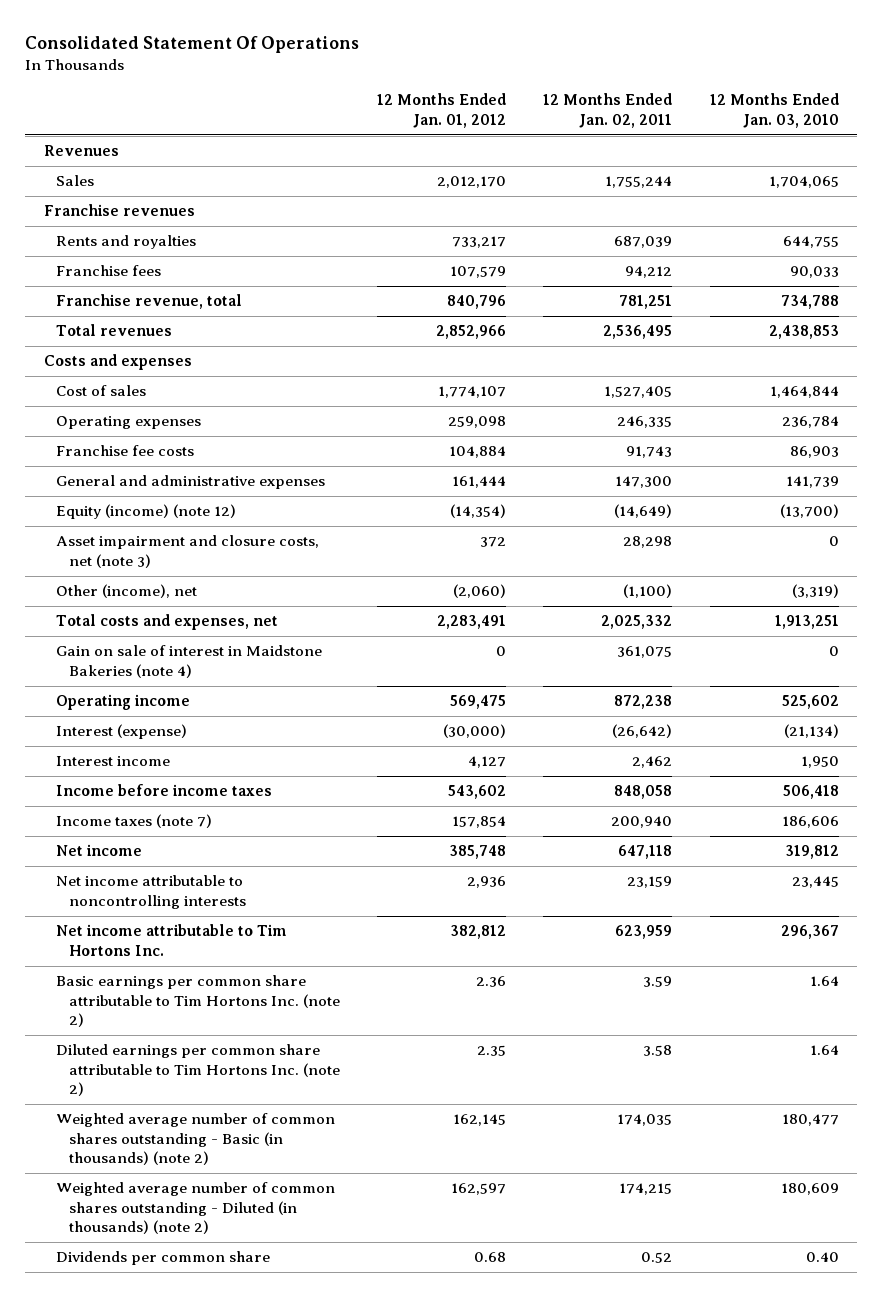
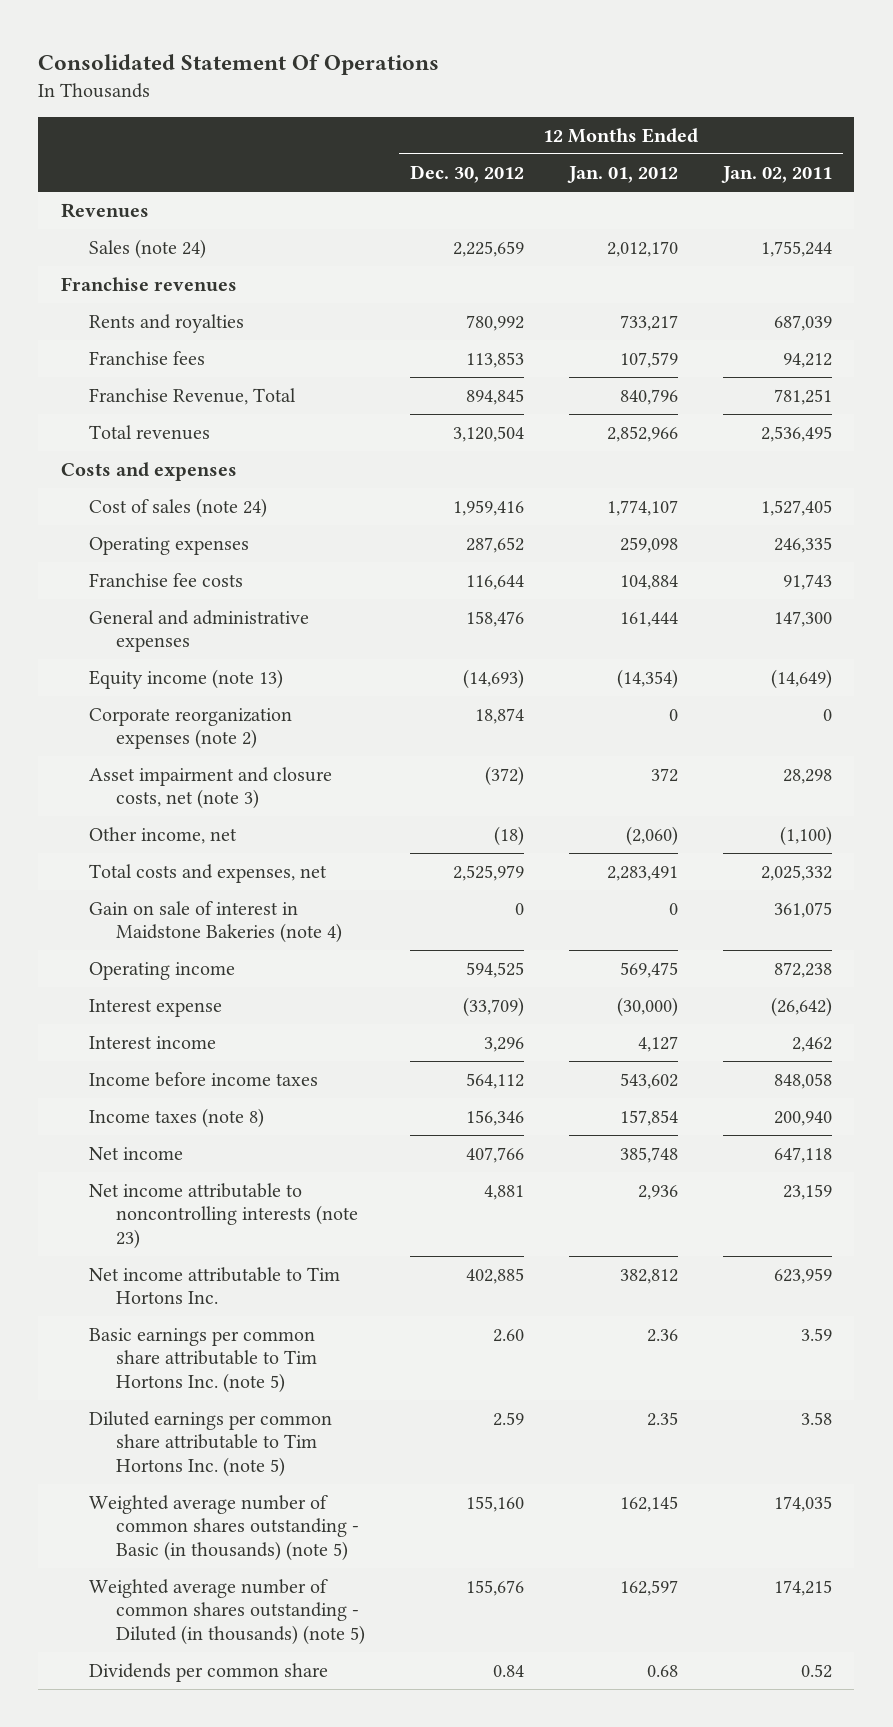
- | 12 Months Ended Jan. 01, 2012 | 12 Months Ended Jan. 02, 2011 | 12 Months Ended Jan. 03, 2010
+ | 12 Months Ended Dec. 30, 2012 | 12 Months Ended Jan. 01, 2012 | 12 Months Ended Jan. 02, 2011
- Sales | 2,012,170 | 1,755,244 | 1,704,065
+ Sales (note 24) | 2,225,659 | 2,012,170 | 1,755,244
- Franchise revenue, total | 840,796 | 781,251 | 734,788
+ Franchise Revenue, Total | 894,845 | 840,796 | 781,251
- Cost of sales | 1,774,107 | 1,527,405 | 1,464,844
+ Cost of sales (note 24) | 1,959,416 | 1,774,107 | 1,527,405
- Equity (income) (note 12) | (14,354) | (14,649) | (13,700)
+ Equity income (note 13) | (14,693) | (14,354) | (14,649)
+ Corporate reorganization expenses (note 2) | 18,874 | 0 | 0
- Other (income), net | (2,060) | (1,100) | (3,319)
+ Other income, net | (18) | (2,060) | (1,100)
- Interest (expense) | (30,000) | (26,642) | (21,134)
+ Interest expense | (33,709) | (30,000) | (26,642)
- Income taxes (note 7) | 157,854 | 200,940 | 186,606
+ Income taxes (note 8) | 156,346 | 157,854 | 200,940
- Net income attributable to noncontrolling interests | 2,936 | 23,159 | 23,445
+ Net income attributable to noncontrolling interests (note 23) | 4,881 | 2,936 | 23,159
- Basic earnings per common share attributable to Tim Hortons Inc. (note 2) | 2.36 | 3.59 | 1.64
- Diluted earnings per common share attributable to Tim Hortons Inc. (note 2) | 2.35 | 3.58 | 1.64
- Weighted average number of common shares outstanding - Basic (in thousands) (note 2) | 162,145 | 174,035 | 180,477
- Weighted average number of common shares outstanding - Diluted (in thousands) (note 2) | 162,597 | 174,215 | 180,609
+ Basic earnings per common share attributable to Tim Hortons Inc. (note 5) | 2.60 | 2.36 | 3.59
+ Diluted earnings per common share attributable to Tim Hortons Inc. (note 5) | 2.59 | 2.35 | 3.58
+ Weighted average number of common shares outstanding - Basic (in thousands) (note 5) | 155,160 | 162,145 | 174,035
+ Weighted average number of common shares outstanding - Diluted (in thousands) (note 5) | 155,676 | 162,597 | 174,215

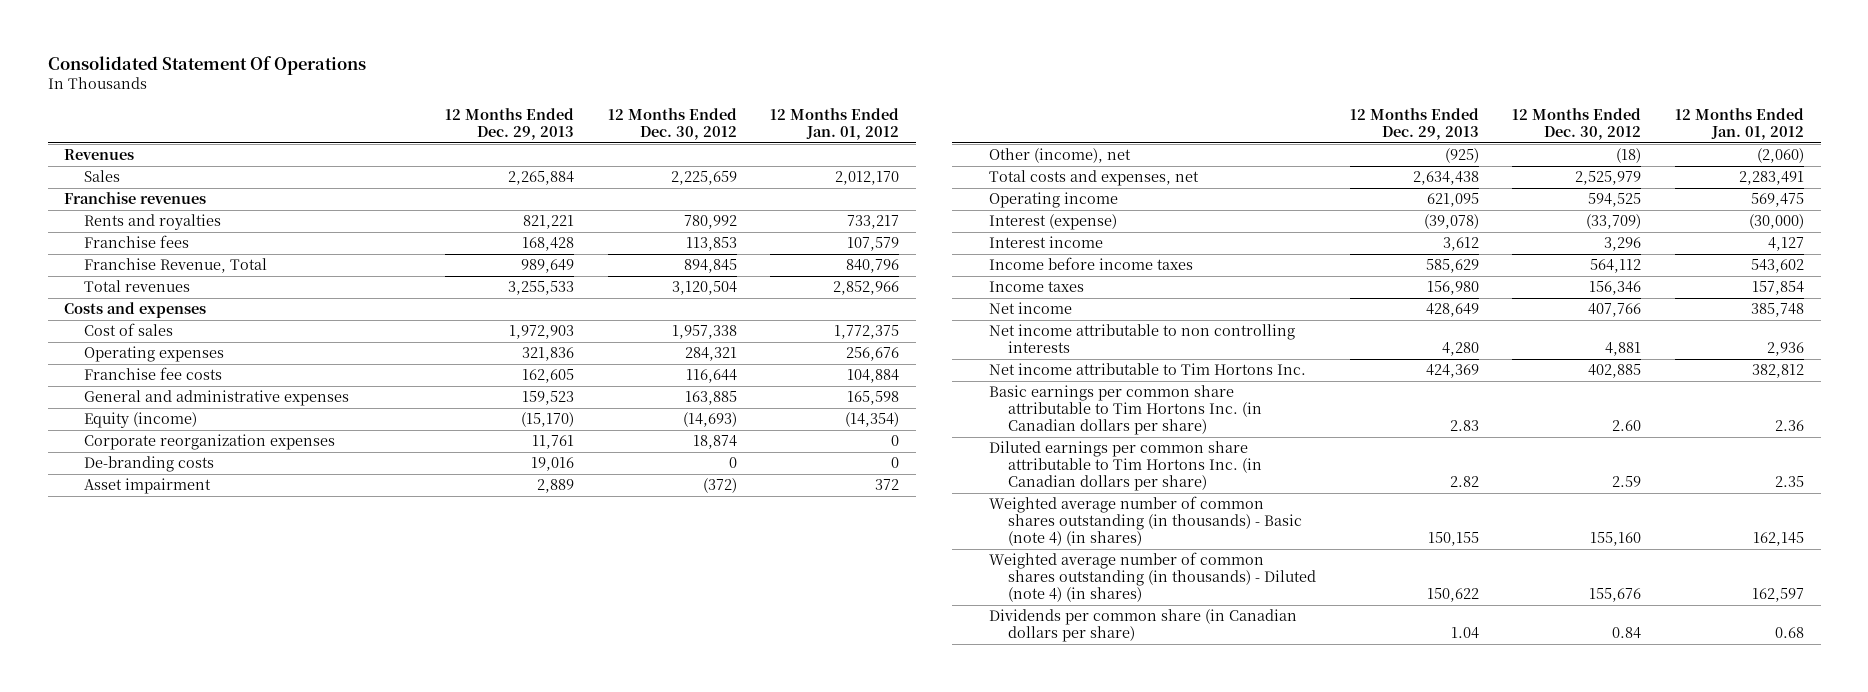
- | 12 Months Ended Dec. 30, 2012 | 12 Months Ended Jan. 01, 2012 | 12 Months Ended Jan. 02, 2011
+ | 12 Months Ended Dec. 29, 2013 | 12 Months Ended Dec. 30, 2012 | 12 Months Ended Jan. 01, 2012
- Sales (note 24) | 2,225,659 | 2,012,170 | 1,755,244
+ Sales | 2,265,884 | 2,225,659 | 2,012,170
- Cost of sales (note 24) | 1,959,416 | 1,774,107 | 1,527,405
- Operating expenses | 287,652 | 259,098 | 246,335
+ Cost of sales | 1,972,903 | 1,957,338 | 1,772,375
+ Operating expenses | 321,836 | 284,321 | 256,676
- General and administrative expenses | 158,476 | 161,444 | 147,300
- Equity income (note 13) | (14,693) | (14,354) | (14,649)
- Corporate reorganization expenses (note 2) | 18,874 | 0 | 0
- Asset impairment and closure costs, net (note 3) | (372) | 372 | 28,298
- Other income, net | (18) | (2,060) | (1,100)
+ General and administrative expenses | 159,523 | 163,885 | 165,598
+ Equity (income) | (15,170) | (14,693) | (14,354)
+ Corporate reorganization expenses | 11,761 | 18,874 | 0
+ De-branding costs | 19,016 | 0 | 0
+ Asset impairment | 2,889 | (372) | 372
+ Other (income), net | (925) | (18) | (2,060)
- Gain on sale of interest in Maidstone Bakeries (note 4) | 0 | 0 | 361,075
- Interest expense | (33,709) | (30,000) | (26,642)
+ Interest (expense) | (39,078) | (33,709) | (30,000)
- Income taxes (note 8) | 156,346 | 157,854 | 200,940
+ Income taxes | 156,980 | 156,346 | 157,854
- Net income attributable to noncontrolling interests (note 23) | 4,881 | 2,936 | 23,159
+ Net income attributable to non controlling interests | 4,280 | 4,881 | 2,936
- Basic earnings per common share attributable to Tim Hortons Inc. (note 5) | 2.60 | 2.36 | 3.59
- Diluted earnings per common share attributable to Tim Hortons Inc. (note 5) | 2.59 | 2.35 | 3.58
- Weighted average number of common shares outstanding - Basic (in thousands) (note 5) | 155,160 | 162,145 | 174,035
- Weighted average number of common shares outstanding - Diluted (in thousands) (note 5) | 155,676 | 162,597 | 174,215
- Dividends per common share | 0.84 | 0.68 | 0.52
+ Basic earnings per common share attributable to Tim Hortons Inc. (in Canadian dollars per share) | 2.83 | 2.60 | 2.36
+ Diluted earnings per common share attributable to Tim Hortons Inc. (in Canadian dollars per share) | 2.82 | 2.59 | 2.35
+ Weighted average number of common shares outstanding (in thousands) - Basic (note 4) (in shares) | 150,155 | 155,160 | 162,145
+ Weighted average number of common shares outstanding (in thousands) - Diluted (note 4) (in shares) | 150,622 | 155,676 | 162,597
+ Dividends per common share (in Canadian dollars per share) | 1.04 | 0.84 | 0.68

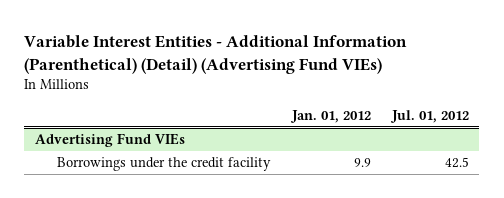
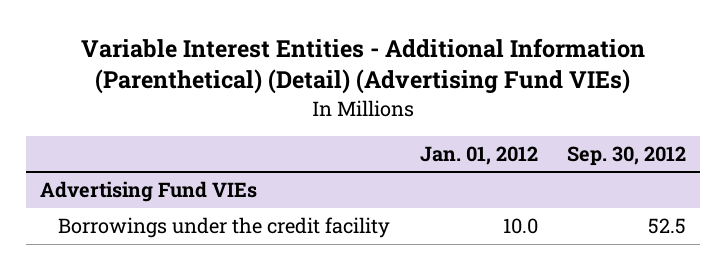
- | Jan. 01, 2012 | Jul. 01, 2012
+ | Jan. 01, 2012 | Sep. 30, 2012
@ Advertising Fund VIEs
- Borrowings under the credit facility | 9.9 | 42.5
+ Borrowings under the credit facility | 10.0 | 52.5

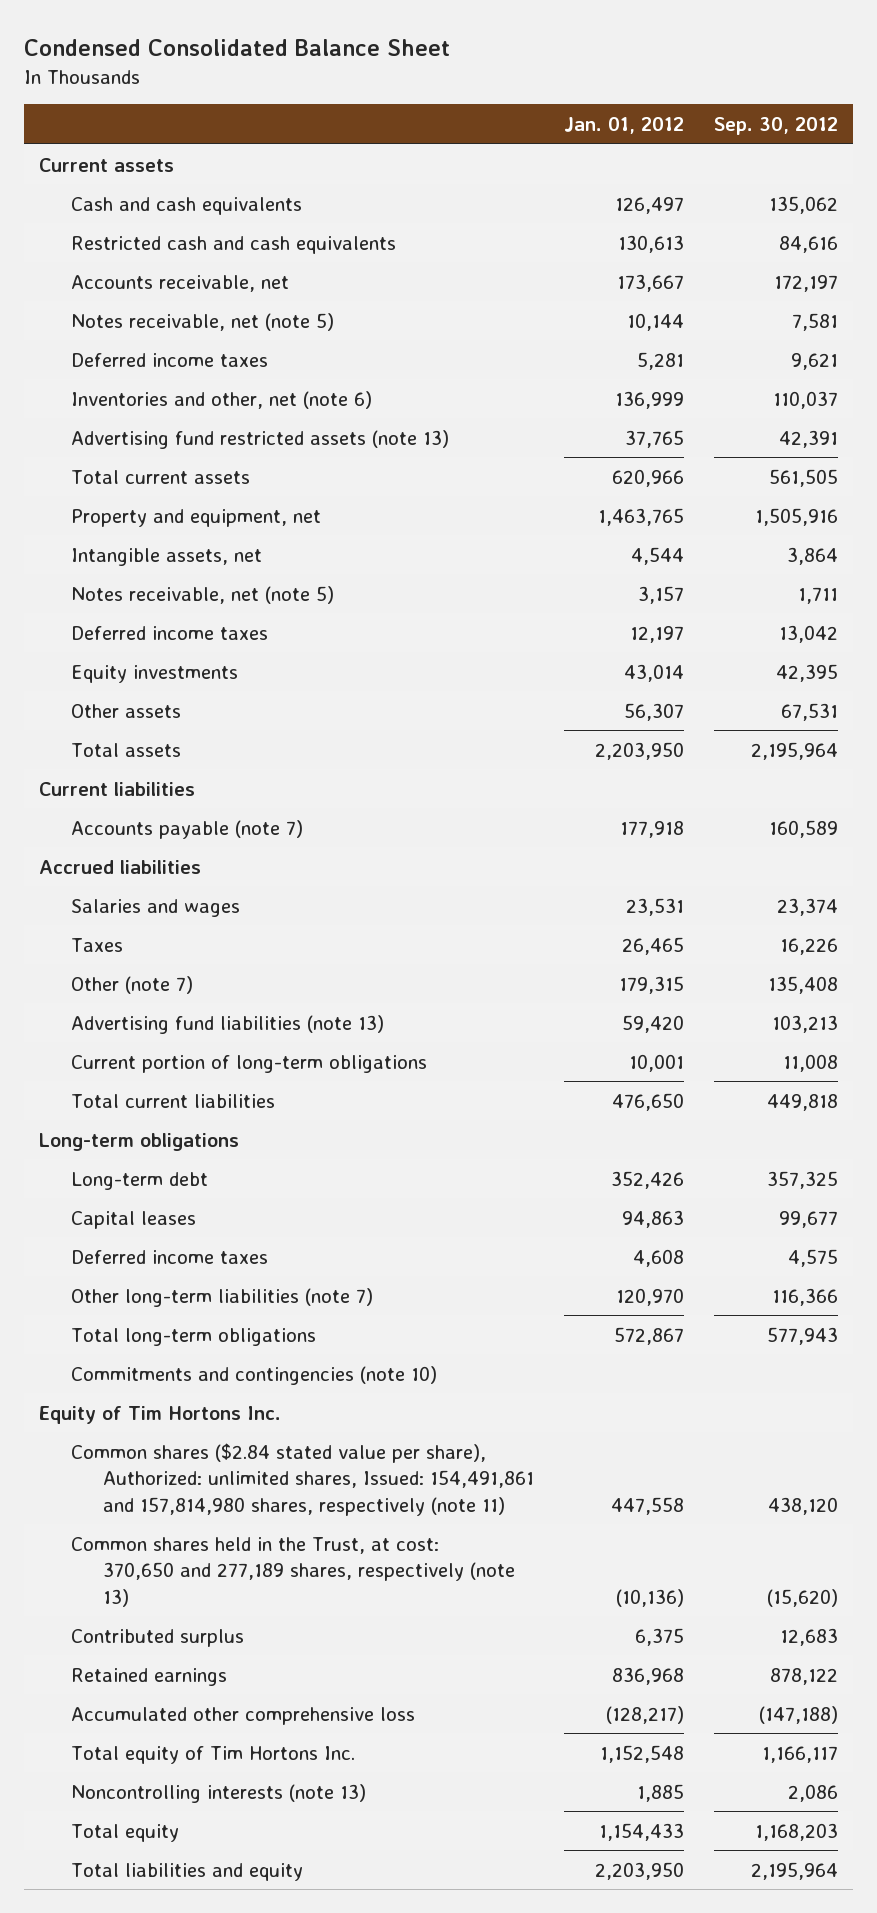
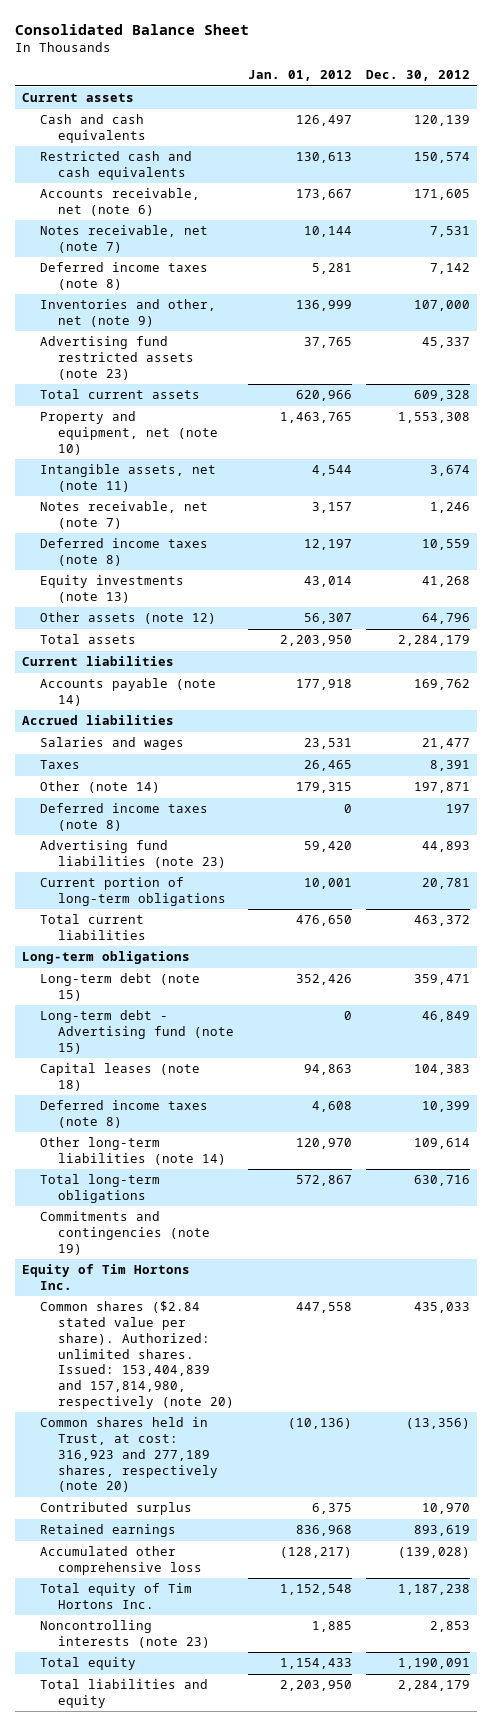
- Condensed Consolidated Balance Sheet
+ Consolidated Balance Sheet
- | Jan. 01, 2012 | Sep. 30, 2012
+ | Jan. 01, 2012 | Dec. 30, 2012
- Accounts receivable, net | 173,667 | 172,197
- Notes receivable, net (note 5) | 10,144 | 7,581
- Deferred income taxes | 5,281 | 9,621
- Inventories and other, net (note 6) | 136,999 | 110,037
- Advertising fund restricted assets (note 13) | 37,765 | 42,391
+ Accounts receivable, net (note 6) | 173,667 | 171,605
+ Notes receivable, net (note 7) | 10,144 | 7,531
+ Deferred income taxes (note 8) | 5,281 | 7,142
+ Inventories and other, net (note 9) | 136,999 | 107,000
+ Advertising fund restricted assets (note 23) | 37,765 | 45,337
- Property and equipment, net | 1,463,765 | 1,505,916
- Intangible assets, net | 4,544 | 3,864
- Notes receivable, net (note 5) | 3,157 | 1,711
- Deferred income taxes | 12,197 | 13,042
- Equity investments | 43,014 | 42,395
- Other assets | 56,307 | 67,531
+ Property and equipment, net (note 10) | 1,463,765 | 1,553,308
+ Intangible assets, net (note 11) | 4,544 | 3,674
+ Notes receivable, net (note 7) | 3,157 | 1,246
+ Deferred income taxes (note 8) | 12,197 | 10,559
+ Equity investments (note 13) | 43,014 | 41,268
+ Other assets (note 12) | 56,307 | 64,796
- Accounts payable (note 7) | 177,918 | 160,589
+ Accounts payable (note 14) | 177,918 | 169,762
- Other (note 7) | 179,315 | 135,408
- Advertising fund liabilities (note 13) | 59,420 | 103,213
+ Other (note 14) | 179,315 | 197,871
+ Deferred income taxes (note 8) | 0 | 197
+ Advertising fund liabilities (note 23) | 59,420 | 44,893
- Long-term debt | 352,426 | 357,325
- Capital leases | 94,863 | 99,677
- Deferred income taxes | 4,608 | 4,575
- Other long-term liabilities (note 7) | 120,970 | 116,366
+ Long-term debt (note 15) | 352,426 | 359,471
+ Long-term debt - Advertising fund (note 15) | 0 | 46,849
+ Capital leases (note 18) | 94,863 | 104,383
+ Deferred income taxes (note 8) | 4,608 | 10,399
+ Other long-term liabilities (note 14) | 120,970 | 109,614
- Commitments and contingencies (note 10)
+ Commitments and contingencies (note 19)
- Common shares ($2.84 stated value per share), Authorized: unlimited shares, Issued: 154,491,861 and 157,814,980 shares, respectively (note 11) | 447,558 | 438,120
- Common shares held in the Trust, at cost: 370,650 and 277,189 shares, respectively (note 13) | (10,136) | (15,620)
+ Common shares ($2.84 stated value per share). Authorized: unlimited shares. Issued: 153,404,839 and 157,814,980, respectively (note 20) | 447,558 | 435,033
+ Common shares held in Trust, at cost: 316,923 and 277,189 shares, respectively (note 20) | (10,136) | (13,356)
- Noncontrolling interests (note 13) | 1,885 | 2,086
+ Noncontrolling interests (note 23) | 1,885 | 2,853

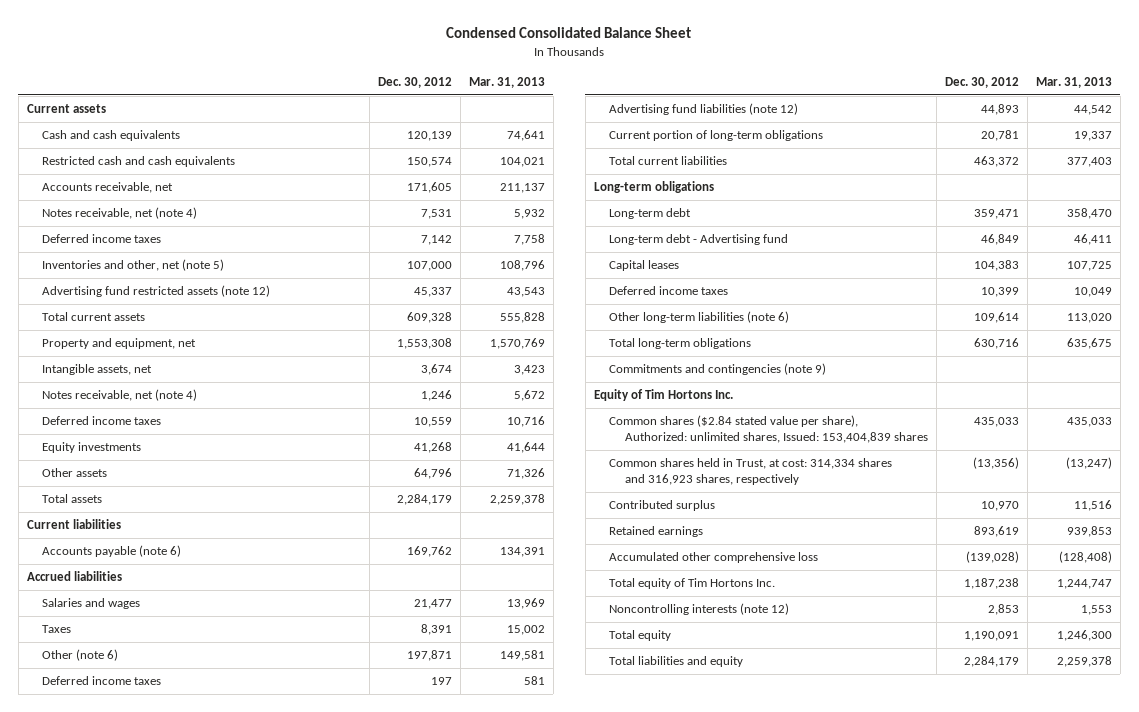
- Consolidated Balance Sheet
+ Condensed Consolidated Balance Sheet
- | Jan. 01, 2012 | Dec. 30, 2012
+ | Dec. 30, 2012 | Mar. 31, 2013
- Accounts receivable, net (note 6) | 173,667 | 171,605
- Notes receivable, net (note 7) | 10,144 | 7,531
- Deferred income taxes (note 8) | 5,281 | 7,142
- Inventories and other, net (note 9) | 136,999 | 107,000
- Advertising fund restricted assets (note 23) | 37,765 | 45,337
+ Accounts receivable, net | 171,605 | 211,137
+ Notes receivable, net (note 4) | 7,531 | 5,932
+ Deferred income taxes | 7,142 | 7,758
+ Inventories and other, net (note 5) | 107,000 | 108,796
+ Advertising fund restricted assets (note 12) | 45,337 | 43,543
- Property and equipment, net (note 10) | 1,463,765 | 1,553,308
- Intangible assets, net (note 11) | 4,544 | 3,674
- Notes receivable, net (note 7) | 3,157 | 1,246
- Deferred income taxes (note 8) | 12,197 | 10,559
- Equity investments (note 13) | 43,014 | 41,268
- Other assets (note 12) | 56,307 | 64,796
+ Property and equipment, net | 1,553,308 | 1,570,769
+ Intangible assets, net | 3,674 | 3,423
+ Notes receivable, net (note 4) | 1,246 | 5,672
+ Deferred income taxes | 10,559 | 10,716
+ Equity investments | 41,268 | 41,644
+ Other assets | 64,796 | 71,326
- Accounts payable (note 14) | 177,918 | 169,762
+ Accounts payable (note 6) | 169,762 | 134,391
- Other (note 14) | 179,315 | 197,871
- Deferred income taxes (note 8) | 0 | 197
- Advertising fund liabilities (note 23) | 59,420 | 44,893
+ Other (note 6) | 197,871 | 149,581
+ Deferred income taxes | 197 | 581
+ Advertising fund liabilities (note 12) | 44,893 | 44,542
- Long-term debt (note 15) | 352,426 | 359,471
- Long-term debt - Advertising fund (note 15) | 0 | 46,849
- Capital leases (note 18) | 94,863 | 104,383
- Deferred income taxes (note 8) | 4,608 | 10,399
- Other long-term liabilities (note 14) | 120,970 | 109,614
+ Long-term debt | 359,471 | 358,470
+ Long-term debt - Advertising fund | 46,849 | 46,411
+ Capital leases | 104,383 | 107,725
+ Deferred income taxes | 10,399 | 10,049
+ Other long-term liabilities (note 6) | 109,614 | 113,020
- Commitments and contingencies (note 19)
+ Commitments and contingencies (note 9)
- Common shares ($2.84 stated value per share). Authorized: unlimited shares. Issued: 153,404,839 and 157,814,980, respectively (note 20) | 447,558 | 435,033
- Common shares held in Trust, at cost: 316,923 and 277,189 shares, respectively (note 20) | (10,136) | (13,356)
+ Common shares ($2.84 stated value per share), Authorized: unlimited shares, Issued: 153,404,839 shares | 435,033 | 435,033
+ Common shares held in Trust, at cost: 314,334 shares and 316,923 shares, respectively | (13,356) | (13,247)
- Noncontrolling interests (note 23) | 1,885 | 2,853
+ Noncontrolling interests (note 12) | 2,853 | 1,553

